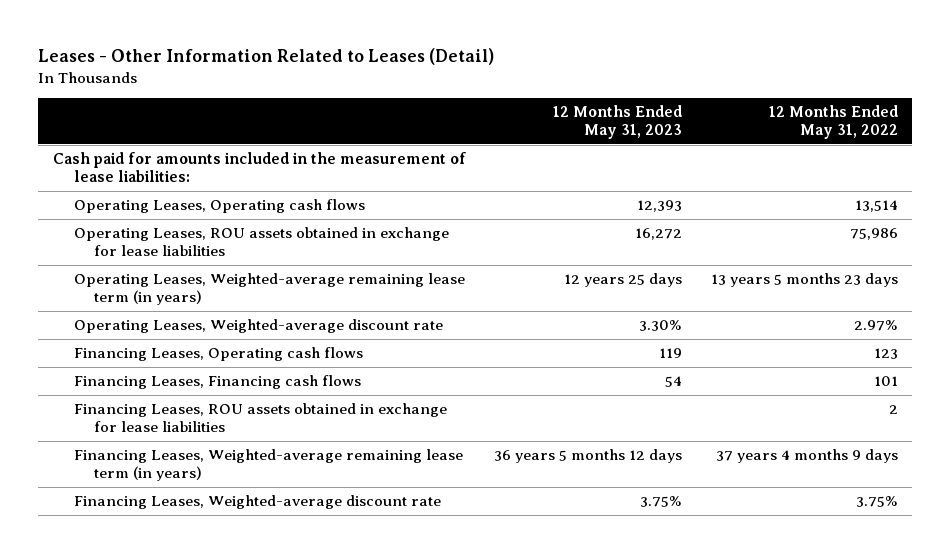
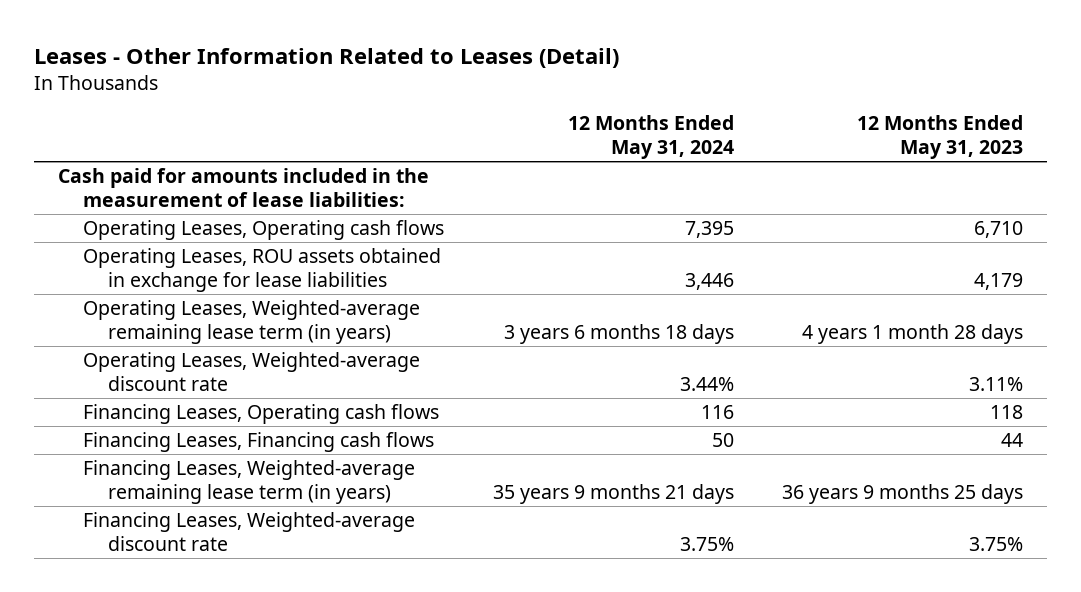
- | 12 Months Ended May 31, 2023 | 12 Months Ended May 31, 2022
+ | 12 Months Ended May 31, 2024 | 12 Months Ended May 31, 2023
- Operating Leases, Operating cash flows | 12,393 | 13,514
- Operating Leases, ROU assets obtained in exchange for lease liabilities | 16,272 | 75,986
- Operating Leases, Weighted-average remaining lease term (in years) | 12 years 25 days | 13 years 5 months 23 days
- Operating Leases, Weighted-average discount rate | 3.30% | 2.97%
- Financing Leases, Operating cash flows | 119 | 123
- Financing Leases, Financing cash flows | 54 | 101
- Financing Leases, ROU assets obtained in exchange for lease liabilities | | 2
- Financing Leases, Weighted-average remaining lease term (in years) | 36 years 5 months 12 days | 37 years 4 months 9 days
+ Operating Leases, Operating cash flows | 7,395 | 6,710
+ Operating Leases, ROU assets obtained in exchange for lease liabilities | 3,446 | 4,179
+ Operating Leases, Weighted-average remaining lease term (in years) | 3 years 6 months 18 days | 4 years 1 month 28 days
+ Operating Leases, Weighted-average discount rate | 3.44% | 3.11%
+ Financing Leases, Operating cash flows | 116 | 118
+ Financing Leases, Financing cash flows | 50 | 44
+ Financing Leases, Weighted-average remaining lease term (in years) | 35 years 9 months 21 days | 36 years 9 months 25 days

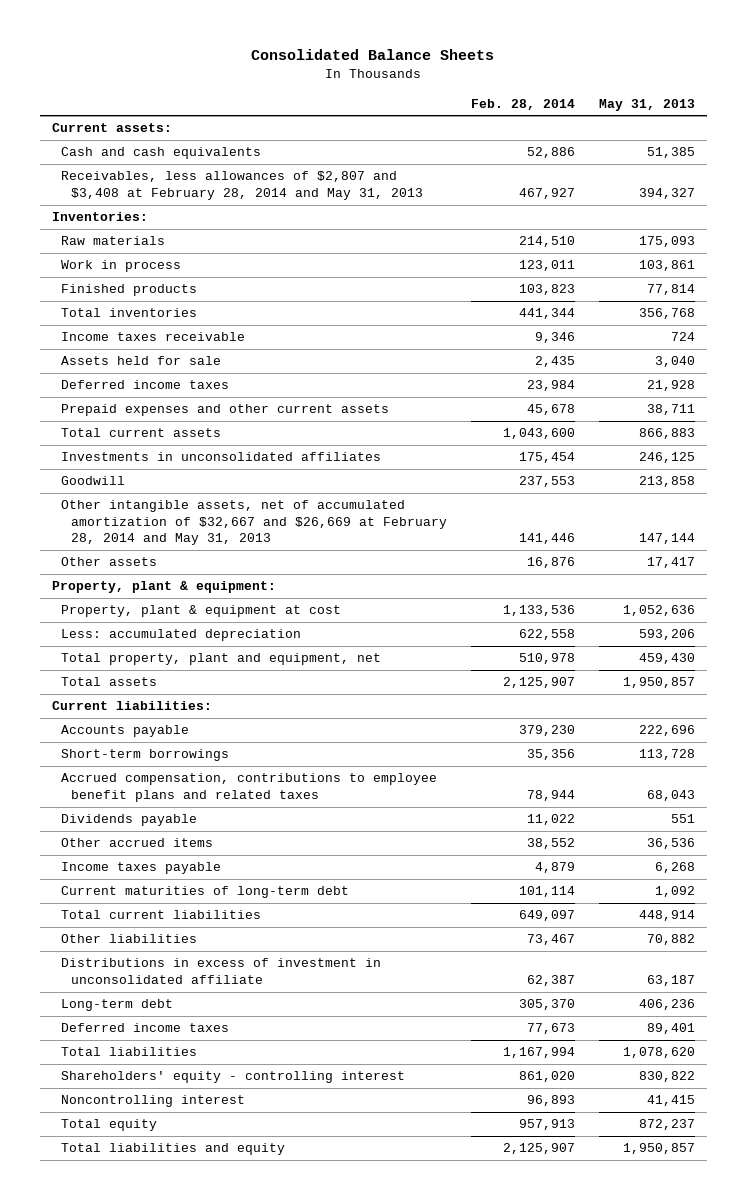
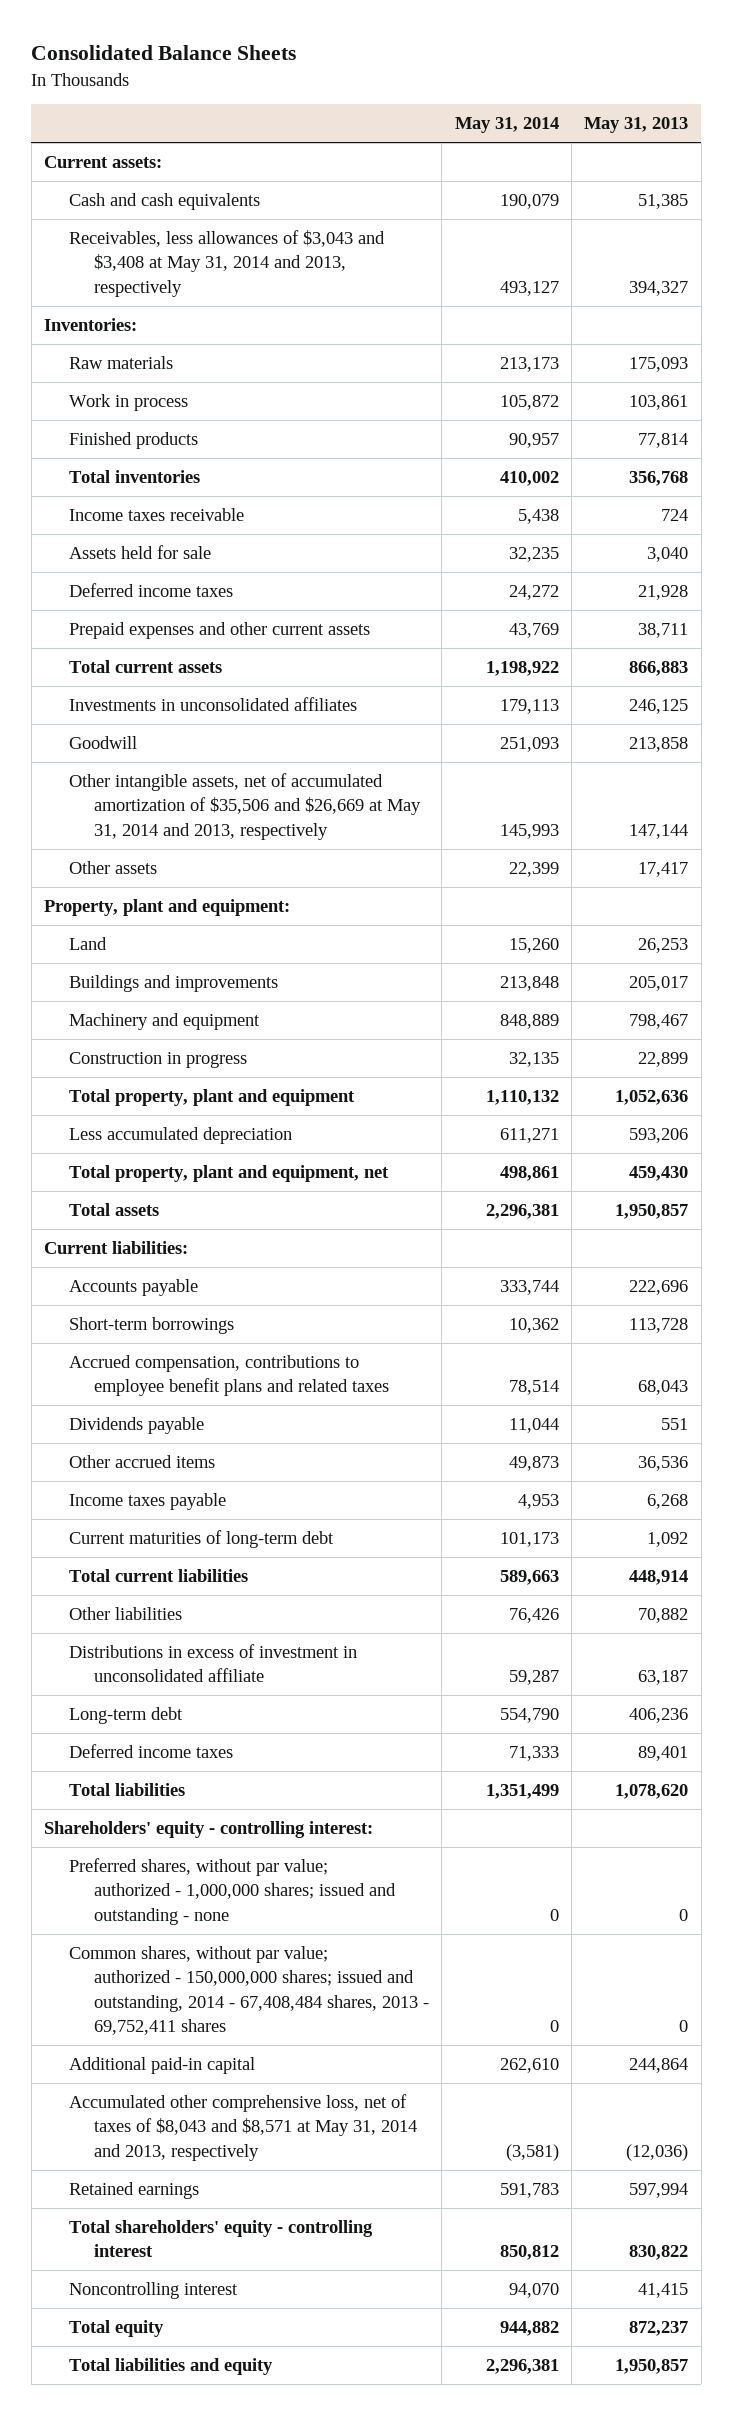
- | Feb. 28, 2014 | May 31, 2013
+ | May 31, 2014 | May 31, 2013
- Receivables, less allowances of $2,807 and $3,408 at February 28, 2014 and May 31, 2013 | 467,927 | 394,327
+ Receivables, less allowances of $3,043 and $3,408 at May 31, 2014 and 2013, respectively | 493,127 | 394,327
- Other intangible assets, net of accumulated amortization of $32,667 and $26,669 at February 28, 2014 and May 31, 2013 | 141,446 | 147,144
+ Other intangible assets, net of accumulated amortization of $35,506 and $26,669 at May 31, 2014 and 2013, respectively | 145,993 | 147,144
- Property, plant & equipment:
- Property, plant & equipment at cost | 1,133,536 | 1,052,636
- Less: accumulated depreciation | 622,558 | 593,206
+ Property, plant and equipment:
+ Land | 15,260 | 26,253
+ Buildings and improvements | 213,848 | 205,017
+ Machinery and equipment | 848,889 | 798,467
+ Construction in progress | 32,135 | 22,899
+ Total property, plant and equipment | 1,110,132 | 1,052,636
+ Less accumulated depreciation | 611,271 | 593,206
- Shareholders' equity - controlling interest | 861,020 | 830,822
+ Shareholders' equity - controlling interest:
+ Preferred shares, without par value; authorized - 1,000,000 shares; issued and outstanding - none | 0 | 0
+ Common shares, without par value; authorized - 150,000,000 shares; issued and outstanding, 2014 - 67,408,484 shares, 2013 - 69,752,411 shares | 0 | 0
+ Additional paid-in capital | 262,610 | 244,864
+ Accumulated other comprehensive loss, net of taxes of $8,043 and $8,571 at May 31, 2014 and 2013, respectively | (3,581) | (12,036)
+ Retained earnings | 591,783 | 597,994
+ Total shareholders' equity - controlling interest | 850,812 | 830,822

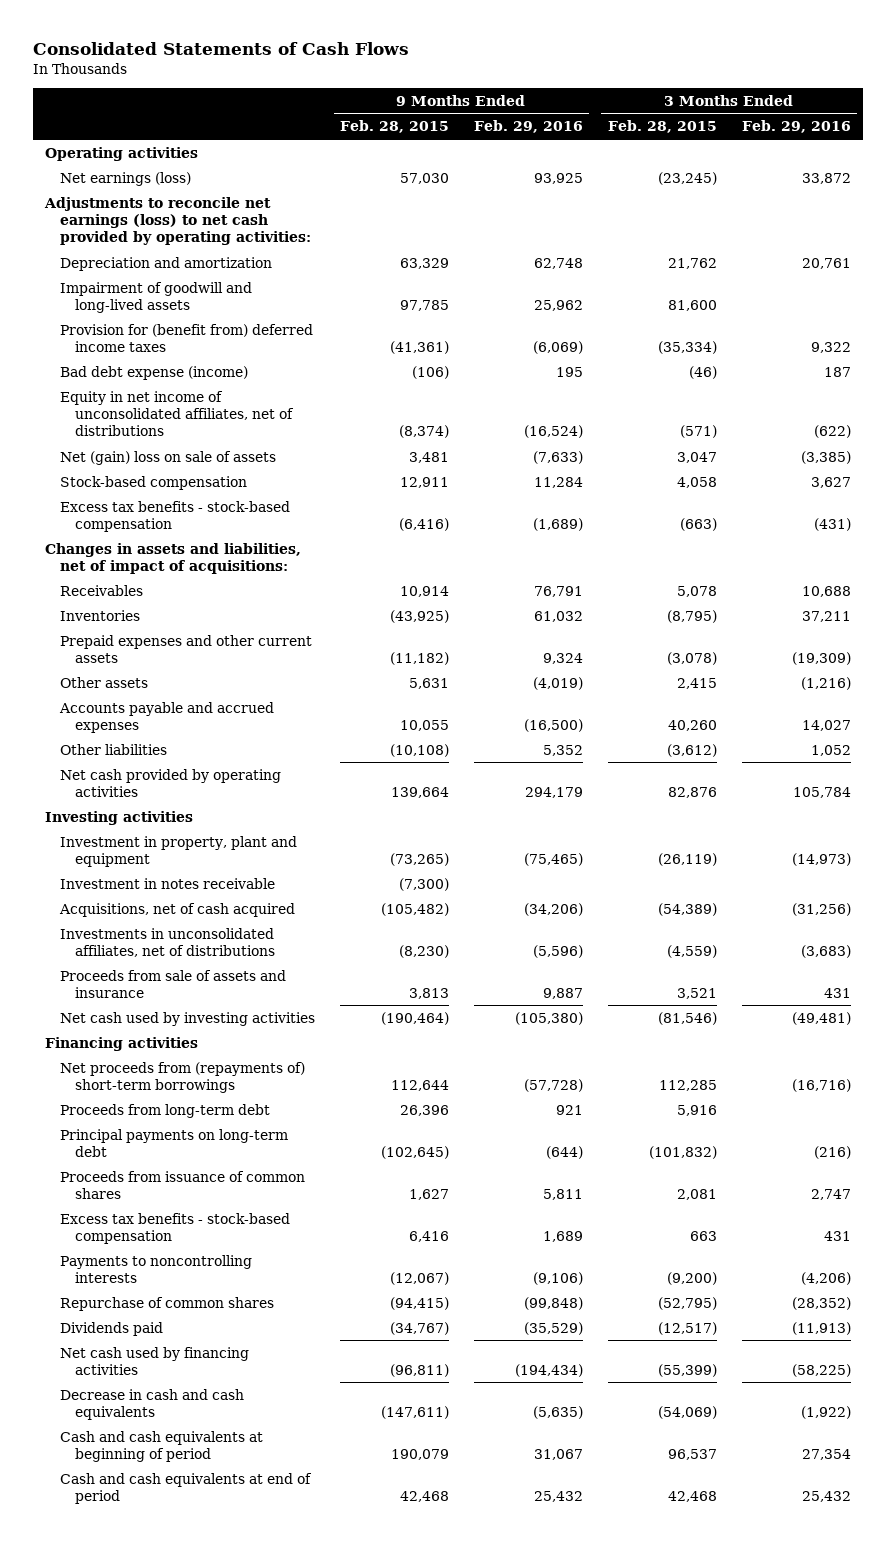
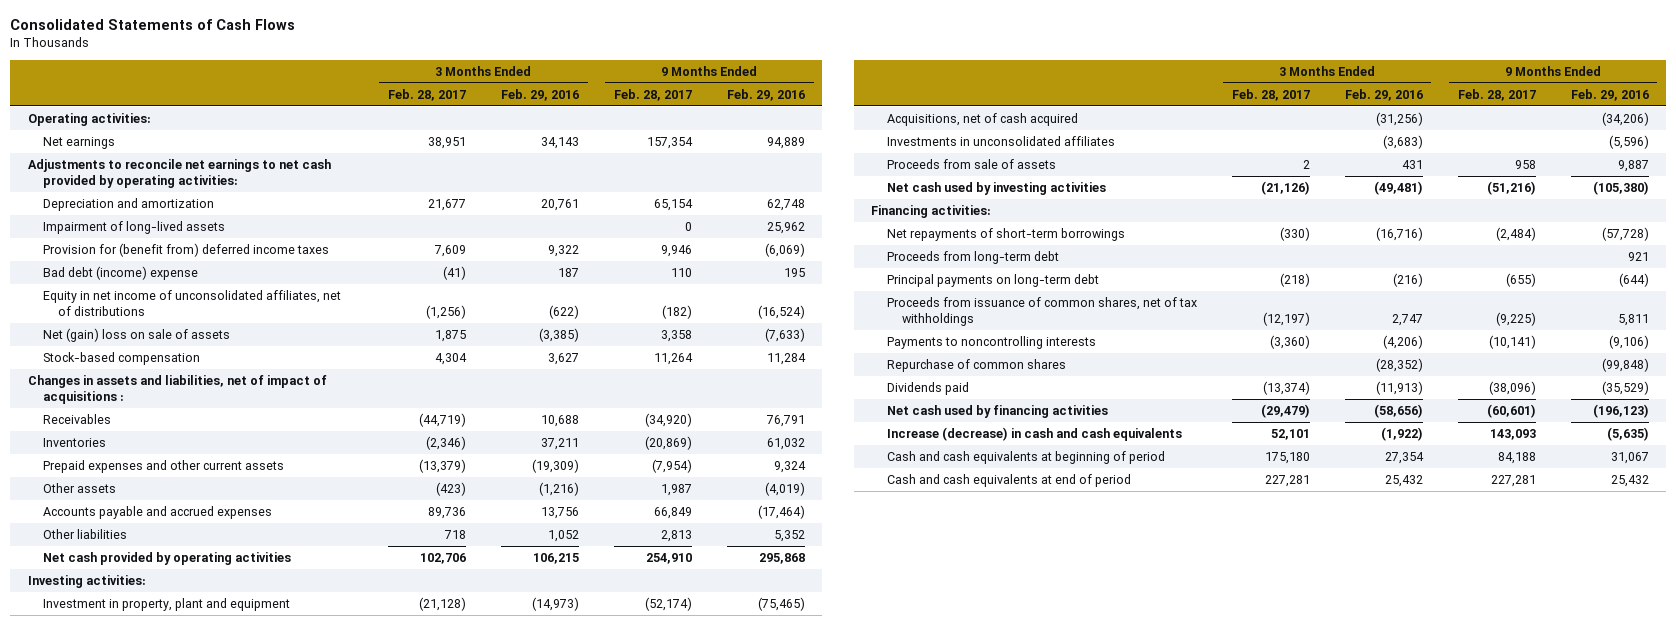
- | 9 Months Ended Feb. 28, 2015 | 9 Months Ended Feb. 29, 2016 | 3 Months Ended Feb. 28, 2015 | 3 Months Ended Feb. 29, 2016
+ | 3 Months Ended Feb. 28, 2017 | 3 Months Ended Feb. 29, 2016 | 9 Months Ended Feb. 28, 2017 | 9 Months Ended Feb. 29, 2016
- Operating activities
- Net earnings (loss) | 57,030 | 93,925 | (23,245) | 33,872
- Adjustments to reconcile net earnings (loss) to net cash provided by operating activities:
+ Operating activities:
+ Net earnings | 38,951 | 34,143 | 157,354 | 94,889
+ Adjustments to reconcile net earnings to net cash provided by operating activities:
- Impairment of goodwill and long-lived assets | 97,785 | 25,962 | 81,600 |
+ Impairment of long-lived assets | | | 0 | 25,962
- Bad debt expense (income) | (106) | 195 | (46) | 187
+ Bad debt (income) expense | (41) | 187 | 110 | 195
- Excess tax benefits - stock-based compensation | (6,416) | (1,689) | (663) | (431)
- Changes in assets and liabilities, net of impact of acquisitions:
+ Changes in assets and liabilities, net of impact of acquisitions :
- Accounts payable and accrued expenses | 10,055 | (16,500) | 40,260 | 14,027
+ Accounts payable and accrued expenses | 89,736 | 13,756 | 66,849 | (17,464)
- Net cash provided by operating activities | 139,664 | 294,179 | 82,876 | 105,784
- Investing activities
+ Net cash provided by operating activities | 102,706 | 106,215 | 254,910 | 295,868
+ Investing activities:
- Investment in notes receivable | (7,300) | | |
- Investments in unconsolidated affiliates, net of distributions | (8,230) | (5,596) | (4,559) | (3,683)
- Proceeds from sale of assets and insurance | 3,813 | 9,887 | 3,521 | 431
+ Investments in unconsolidated affiliates | | (3,683) | | (5,596)
+ Proceeds from sale of assets | 2 | 431 | 958 | 9,887
- Financing activities
- Net proceeds from (repayments of) short-term borrowings | 112,644 | (57,728) | 112,285 | (16,716)
+ Financing activities:
+ Net repayments of short-term borrowings | (330) | (16,716) | (2,484) | (57,728)
- Proceeds from issuance of common shares | 1,627 | 5,811 | 2,081 | 2,747
- Excess tax benefits - stock-based compensation | 6,416 | 1,689 | 663 | 431
+ Proceeds from issuance of common shares, net of tax withholdings | (12,197) | 2,747 | (9,225) | 5,811
- Net cash used by financing activities | (96,811) | (194,434) | (55,399) | (58,225)
- Decrease in cash and cash equivalents | (147,611) | (5,635) | (54,069) | (1,922)
+ Net cash used by financing activities | (29,479) | (58,656) | (60,601) | (196,123)
+ Increase (decrease) in cash and cash equivalents | 52,101 | (1,922) | 143,093 | (5,635)

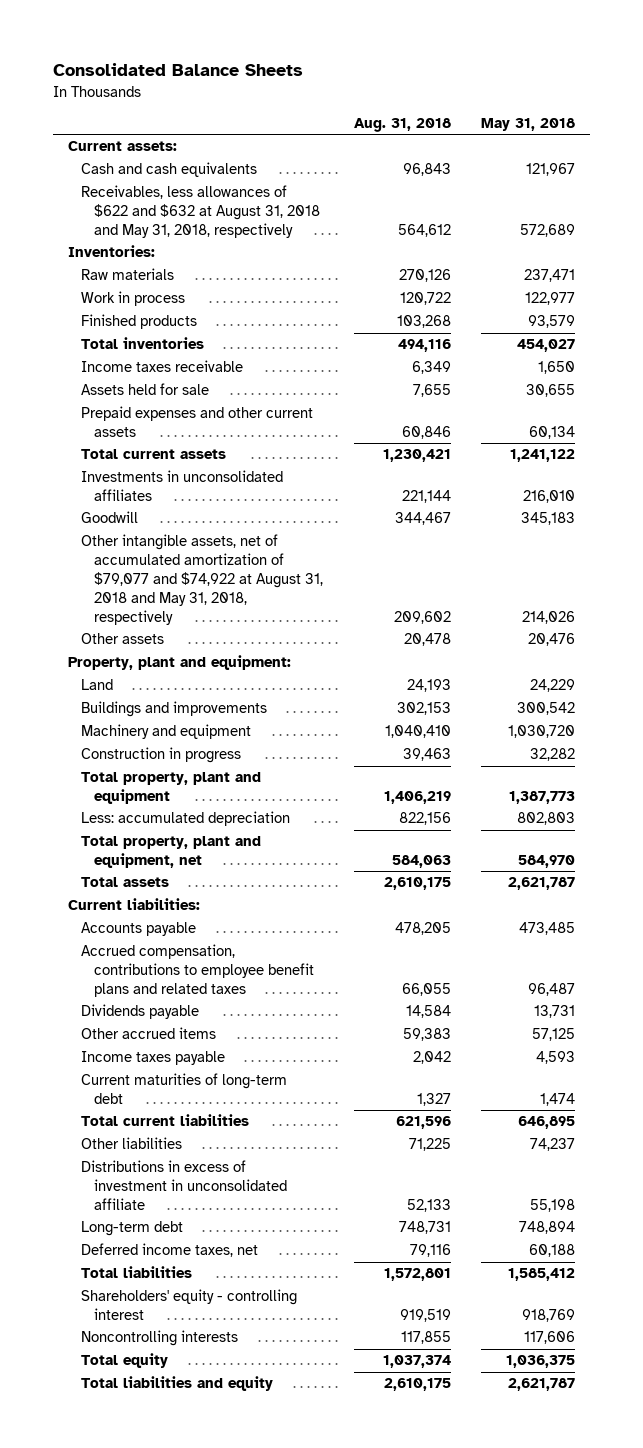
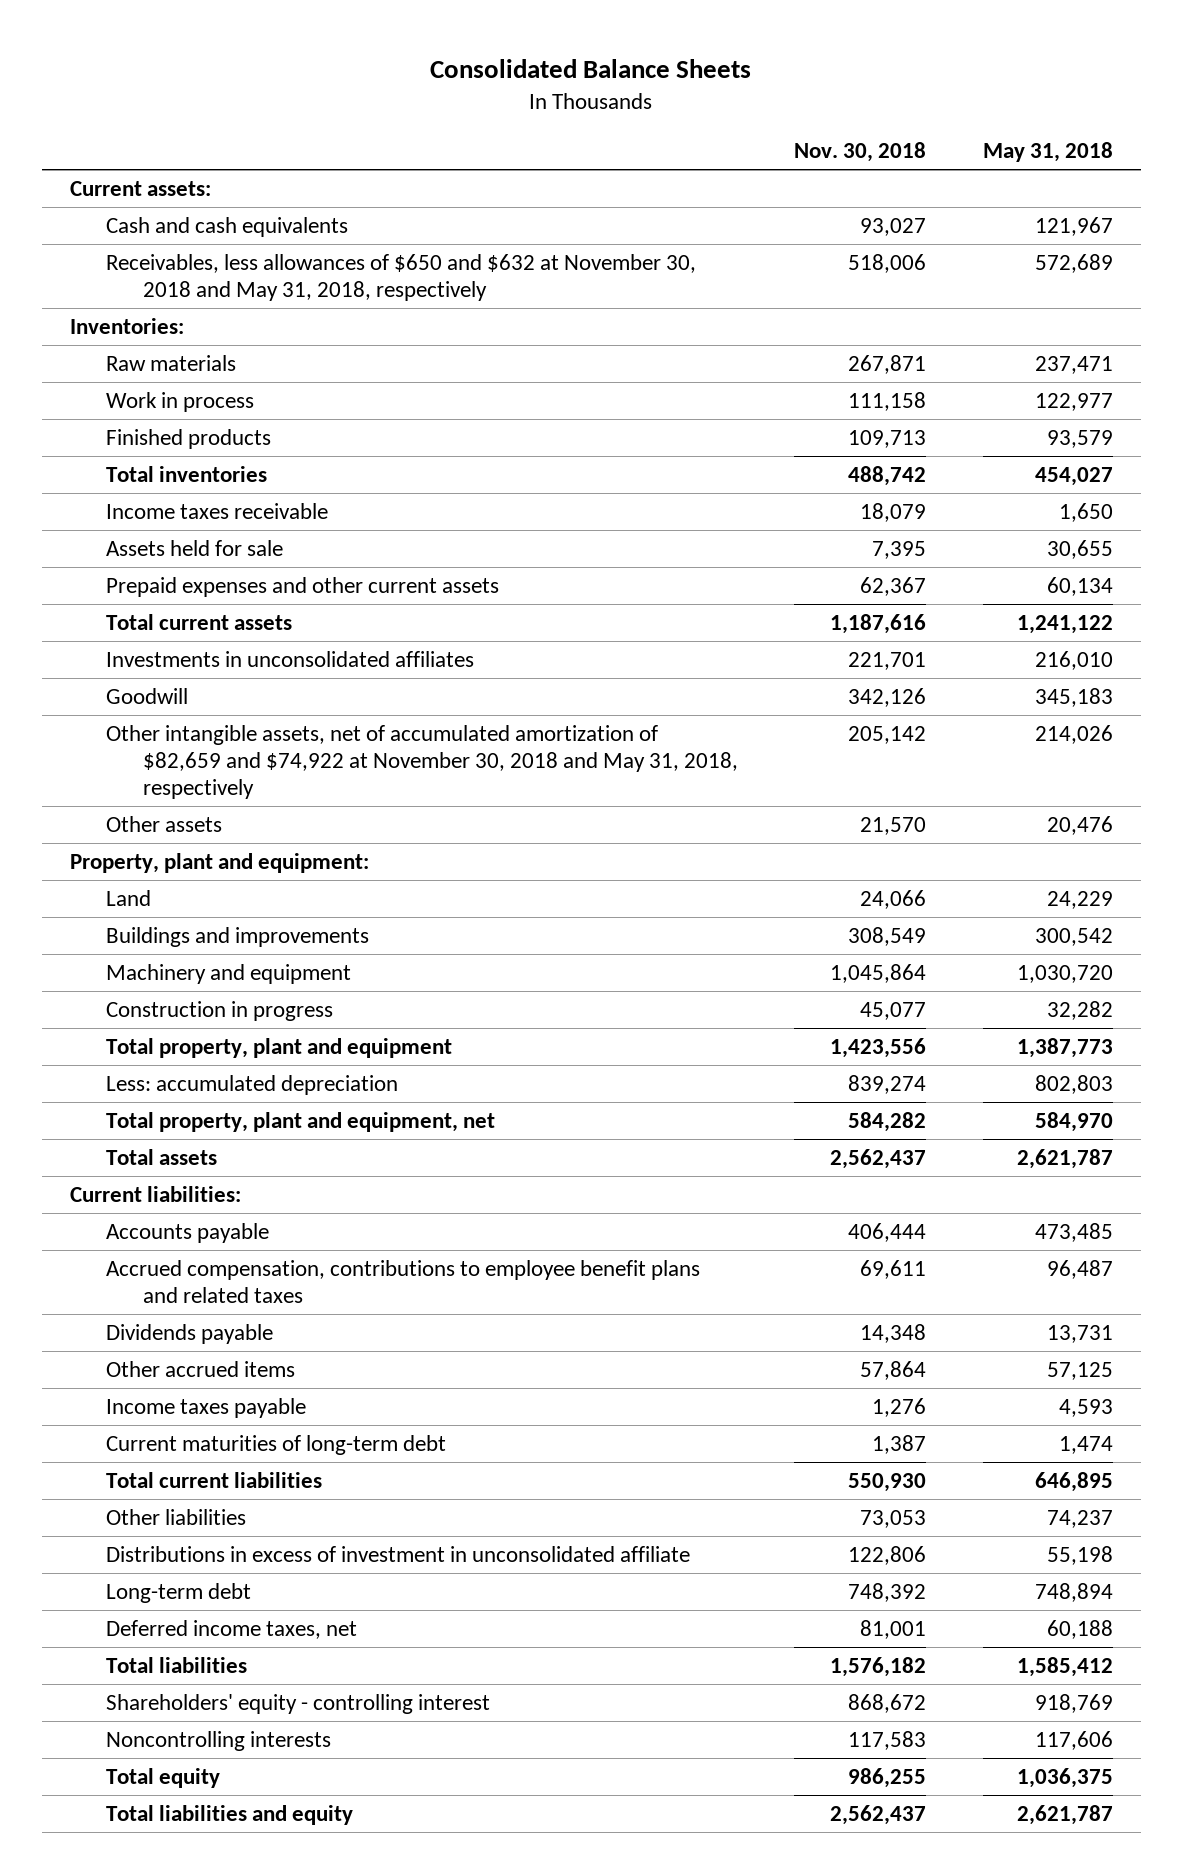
- | Aug. 31, 2018 | May 31, 2018
+ | Nov. 30, 2018 | May 31, 2018
- Receivables, less allowances of $622 and $632 at August 31, 2018 and May 31, 2018, respectively | 564,612 | 572,689
+ Receivables, less allowances of $650 and $632 at November 30, 2018 and May 31, 2018, respectively | 518,006 | 572,689
- Other intangible assets, net of accumulated amortization of $79,077 and $74,922 at August 31, 2018 and May 31, 2018, respectively | 209,602 | 214,026
+ Other intangible assets, net of accumulated amortization of $82,659 and $74,922 at November 30, 2018 and May 31, 2018, respectively | 205,142 | 214,026

